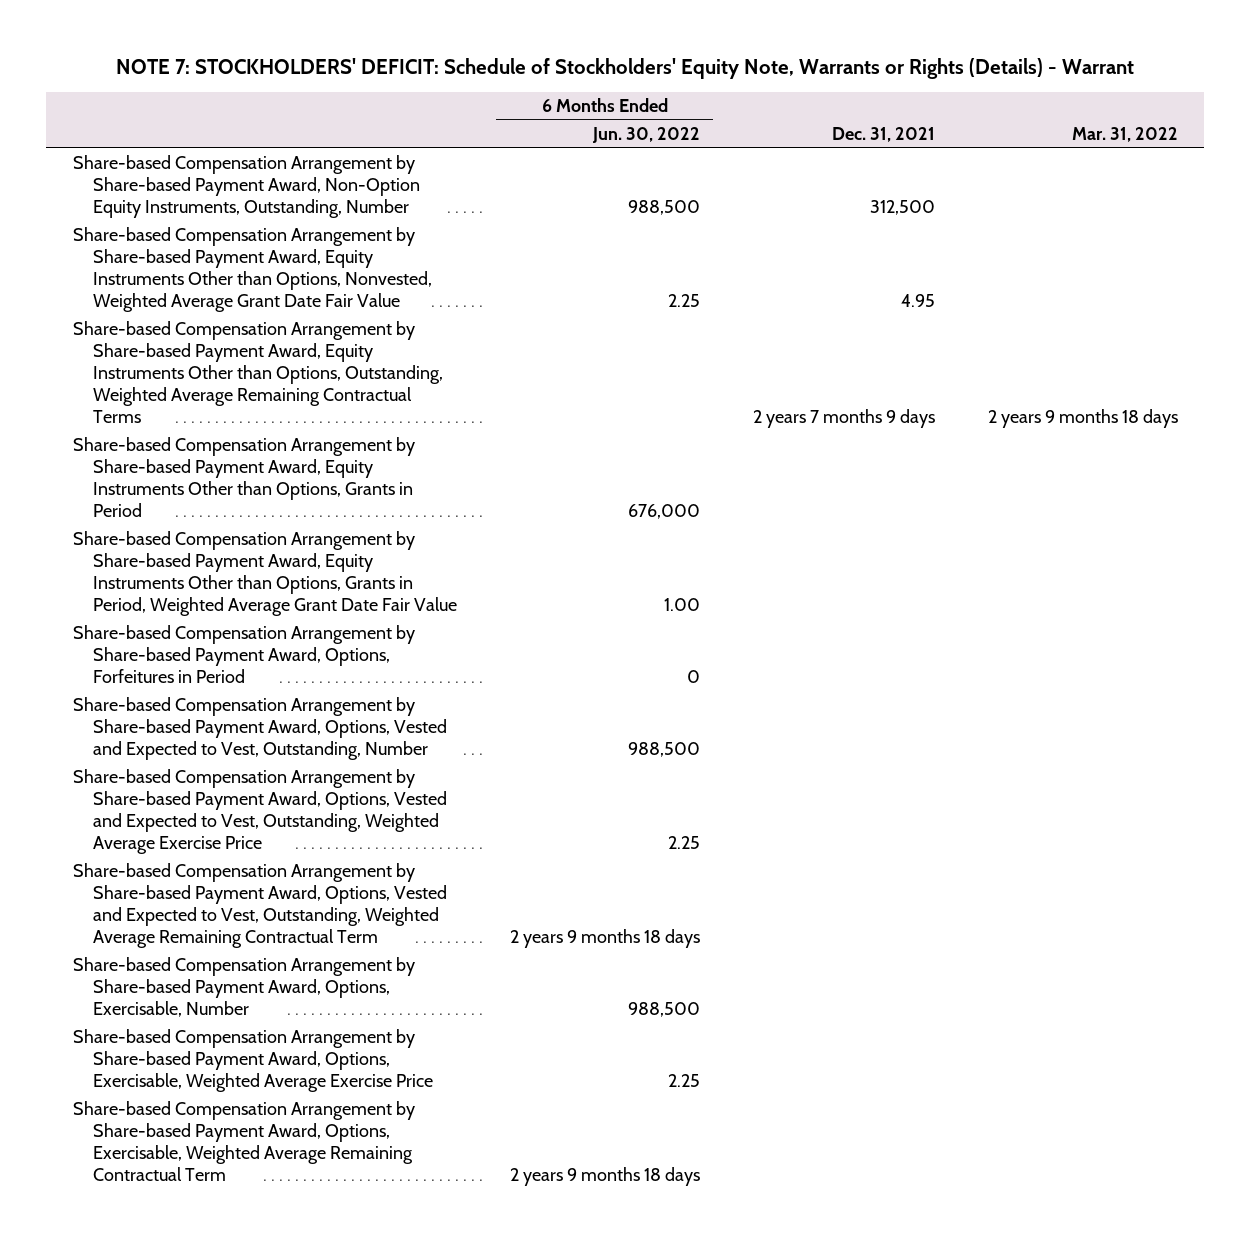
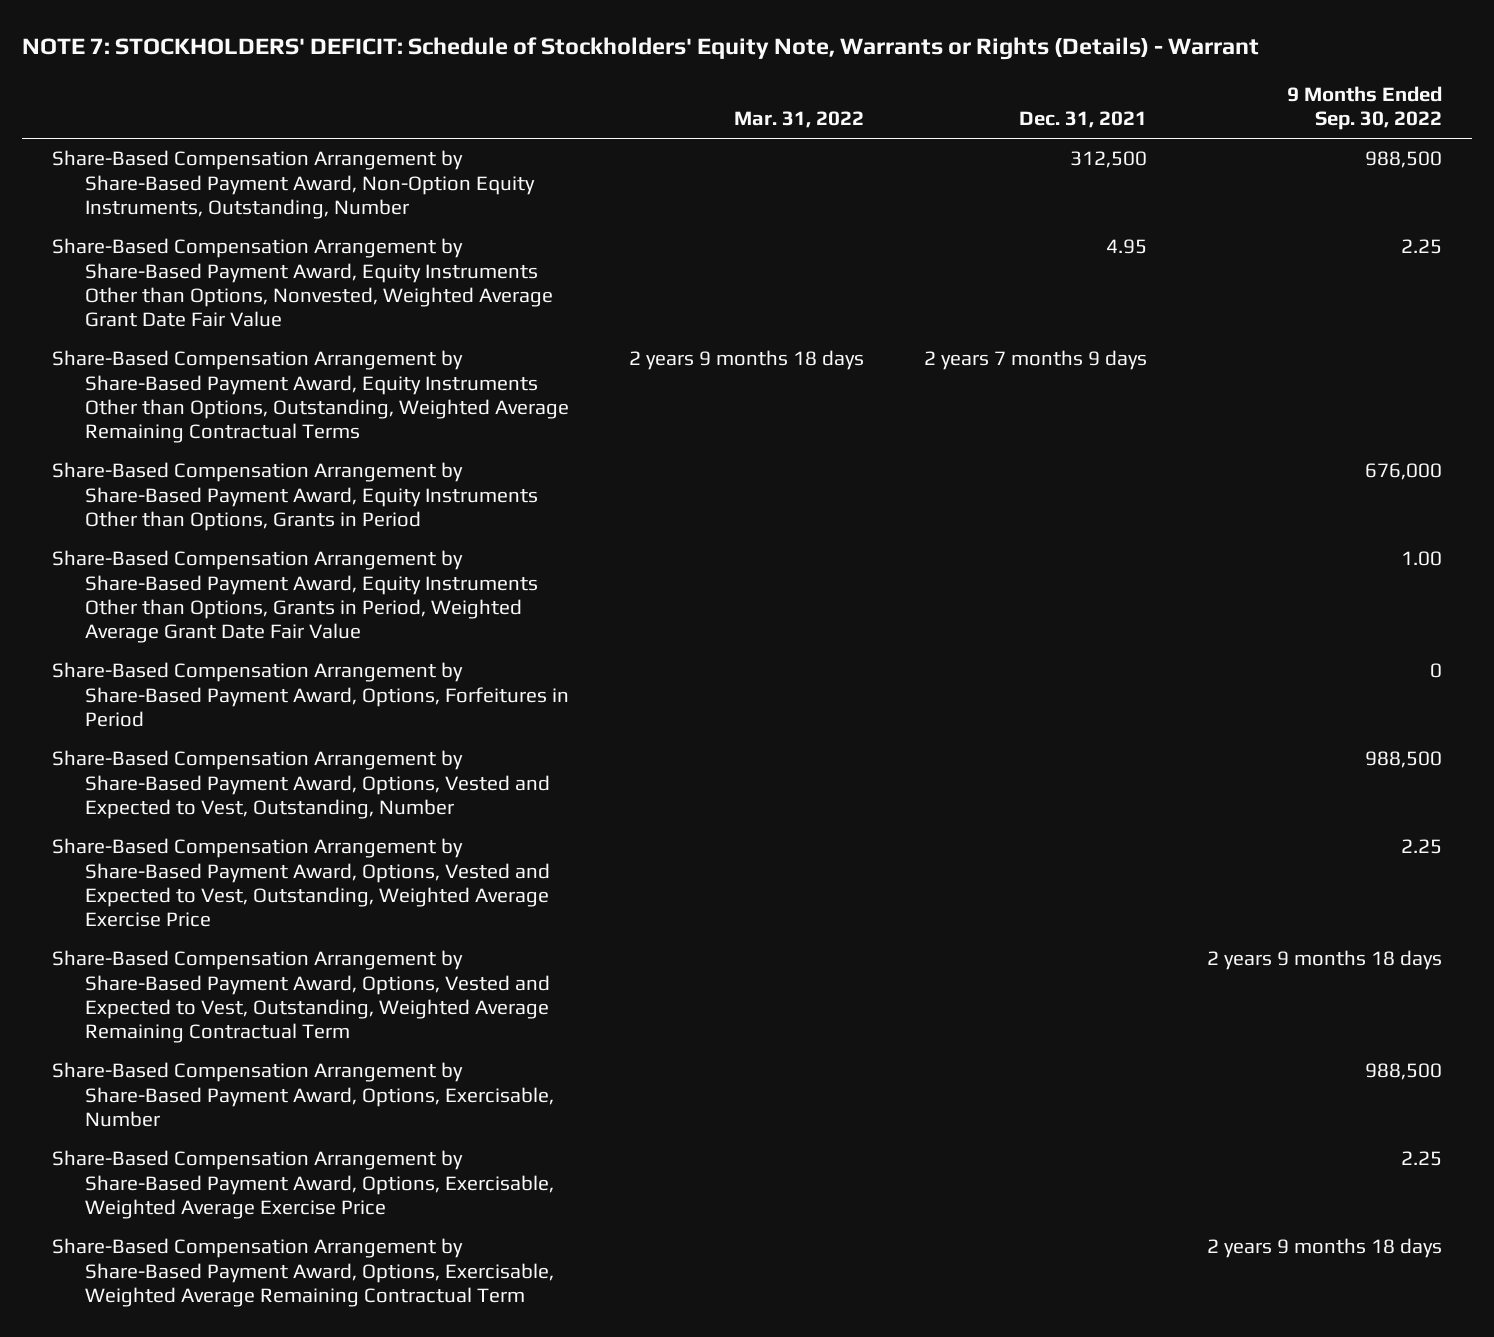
- | 6 Months Ended Jun. 30, 2022 | Dec. 31, 2021 | Mar. 31, 2022
+ | Mar. 31, 2022 | Dec. 31, 2021 | 9 Months Ended Sep. 30, 2022
- Share-based Compensation Arrangement by Share-based Payment Award, Non-Option Equity Instruments, Outstanding, Number | 988,500 | 312,500 |
- Share-based Compensation Arrangement by Share-based Payment Award, Equity Instruments Other than Options, Nonvested, Weighted Average Grant Date Fair Value | 2.25 | 4.95 |
- Share-based Compensation Arrangement by Share-based Payment Award, Equity Instruments Other than Options, Outstanding, Weighted Average Remaining Contractual Terms | | 2 years 7 months 9 days | 2 years 9 months 18 days
- Share-based Compensation Arrangement by Share-based Payment Award, Equity Instruments Other than Options, Grants in Period | 676,000 | |
- Share-based Compensation Arrangement by Share-based Payment Award, Equity Instruments Other than Options, Grants in Period, Weighted Average Grant Date Fair Value | 1.00 | |
- Share-based Compensation Arrangement by Share-based Payment Award, Options, Forfeitures in Period | 0 | |
- Share-based Compensation Arrangement by Share-based Payment Award, Options, Vested and Expected to Vest, Outstanding, Number | 988,500 | |
- Share-based Compensation Arrangement by Share-based Payment Award, Options, Vested and Expected to Vest, Outstanding, Weighted Average Exercise Price | 2.25 | |
- Share-based Compensation Arrangement by Share-based Payment Award, Options, Vested and Expected to Vest, Outstanding, Weighted Average Remaining Contractual Term | 2 years 9 months 18 days | |
- Share-based Compensation Arrangement by Share-based Payment Award, Options, Exercisable, Number | 988,500 | |
- Share-based Compensation Arrangement by Share-based Payment Award, Options, Exercisable, Weighted Average Exercise Price | 2.25 | |
- Share-based Compensation Arrangement by Share-based Payment Award, Options, Exercisable, Weighted Average Remaining Contractual Term | 2 years 9 months 18 days | |
+ Share-Based Compensation Arrangement by Share-Based Payment Award, Non-Option Equity Instruments, Outstanding, Number | | 312,500 | 988,500
+ Share-Based Compensation Arrangement by Share-Based Payment Award, Equity Instruments Other than Options, Nonvested, Weighted Average Grant Date Fair Value | | 4.95 | 2.25
+ Share-Based Compensation Arrangement by Share-Based Payment Award, Equity Instruments Other than Options, Outstanding, Weighted Average Remaining Contractual Terms | 2 years 9 months 18 days | 2 years 7 months 9 days |
+ Share-Based Compensation Arrangement by Share-Based Payment Award, Equity Instruments Other than Options, Grants in Period | | | 676,000
+ Share-Based Compensation Arrangement by Share-Based Payment Award, Equity Instruments Other than Options, Grants in Period, Weighted Average Grant Date Fair Value | | | 1.00
+ Share-Based Compensation Arrangement by Share-Based Payment Award, Options, Forfeitures in Period | | | 0
+ Share-Based Compensation Arrangement by Share-Based Payment Award, Options, Vested and Expected to Vest, Outstanding, Number | | | 988,500
+ Share-Based Compensation Arrangement by Share-Based Payment Award, Options, Vested and Expected to Vest, Outstanding, Weighted Average Exercise Price | | | 2.25
+ Share-Based Compensation Arrangement by Share-Based Payment Award, Options, Vested and Expected to Vest, Outstanding, Weighted Average Remaining Contractual Term | | | 2 years 9 months 18 days
+ Share-Based Compensation Arrangement by Share-Based Payment Award, Options, Exercisable, Number | | | 988,500
+ Share-Based Compensation Arrangement by Share-Based Payment Award, Options, Exercisable, Weighted Average Exercise Price | | | 2.25
+ Share-Based Compensation Arrangement by Share-Based Payment Award, Options, Exercisable, Weighted Average Remaining Contractual Term | | | 2 years 9 months 18 days

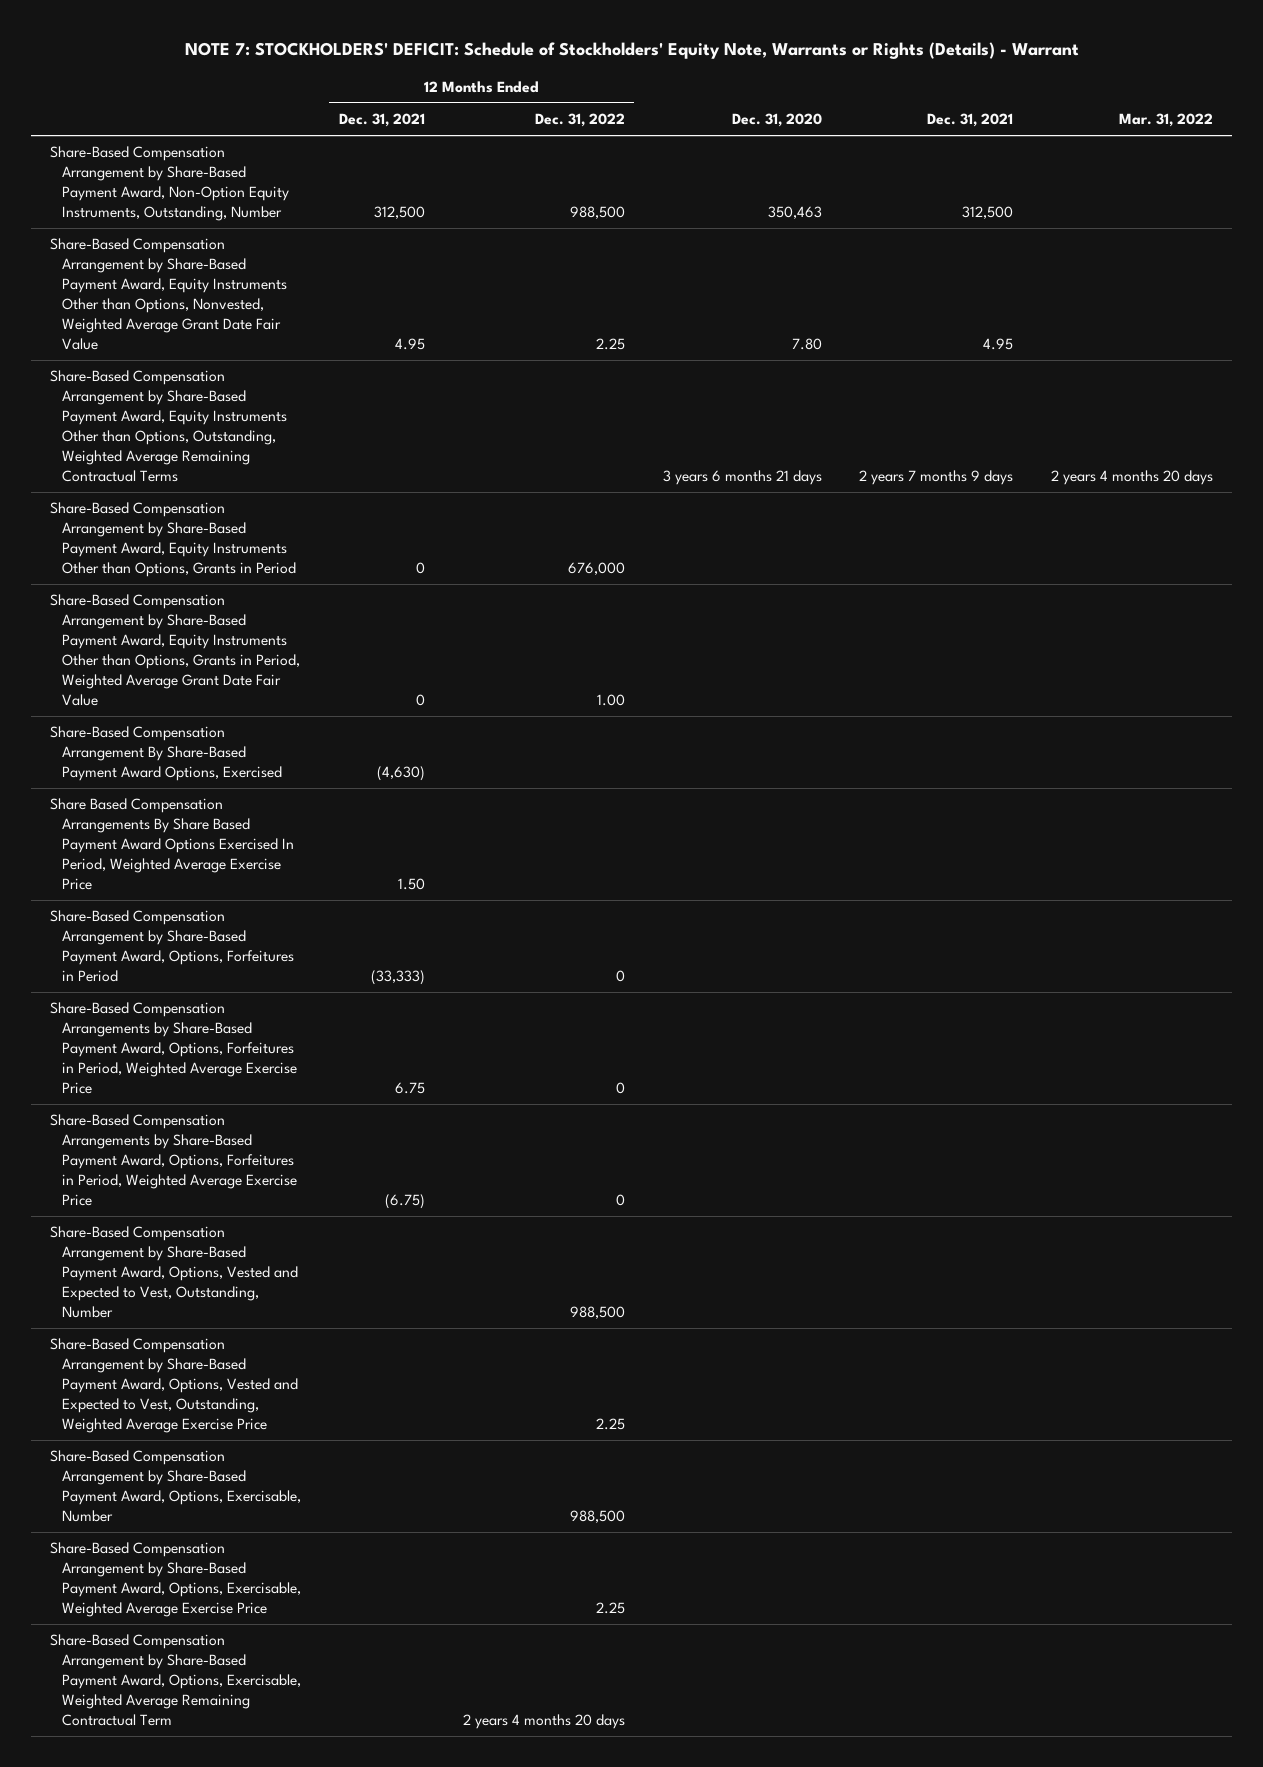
- | Mar. 31, 2022 | Dec. 31, 2021 | 9 Months Ended Sep. 30, 2022
+ | 12 Months Ended Dec. 31, 2021 | 12 Months Ended Dec. 31, 2022 | Dec. 31, 2020 | Dec. 31, 2021 | Mar. 31, 2022
- Share-Based Compensation Arrangement by Share-Based Payment Award, Equity Instruments Other than Options, Outstanding, Weighted Average Remaining Contractual Terms | 2 years 9 months 18 days | 2 years 7 months 9 days |
+ Share-Based Compensation Arrangement by Share-Based Payment Award, Equity Instruments Other than Options, Outstanding, Weighted Average Remaining Contractual Terms | | | 3 years 6 months 21 days | 2 years 7 months 9 days | 2 years 4 months 20 days
+ Share-Based Compensation Arrangement By Share-Based Payment Award Options, Exercised | (4,630) | | | |
+ Share Based Compensation Arrangements By Share Based Payment Award Options Exercised In Period, Weighted Average Exercise Price | 1.50 | | | |
+ Share-Based Compensation Arrangements by Share-Based Payment Award, Options, Forfeitures in Period, Weighted Average Exercise Price | 6.75 | 0 | | |
+ Share-Based Compensation Arrangements by Share-Based Payment Award, Options, Forfeitures in Period, Weighted Average Exercise Price | (6.75) | 0 | | |
- Share-Based Compensation Arrangement by Share-Based Payment Award, Options, Vested and Expected to Vest, Outstanding, Weighted Average Remaining Contractual Term | | | 2 years 9 months 18 days

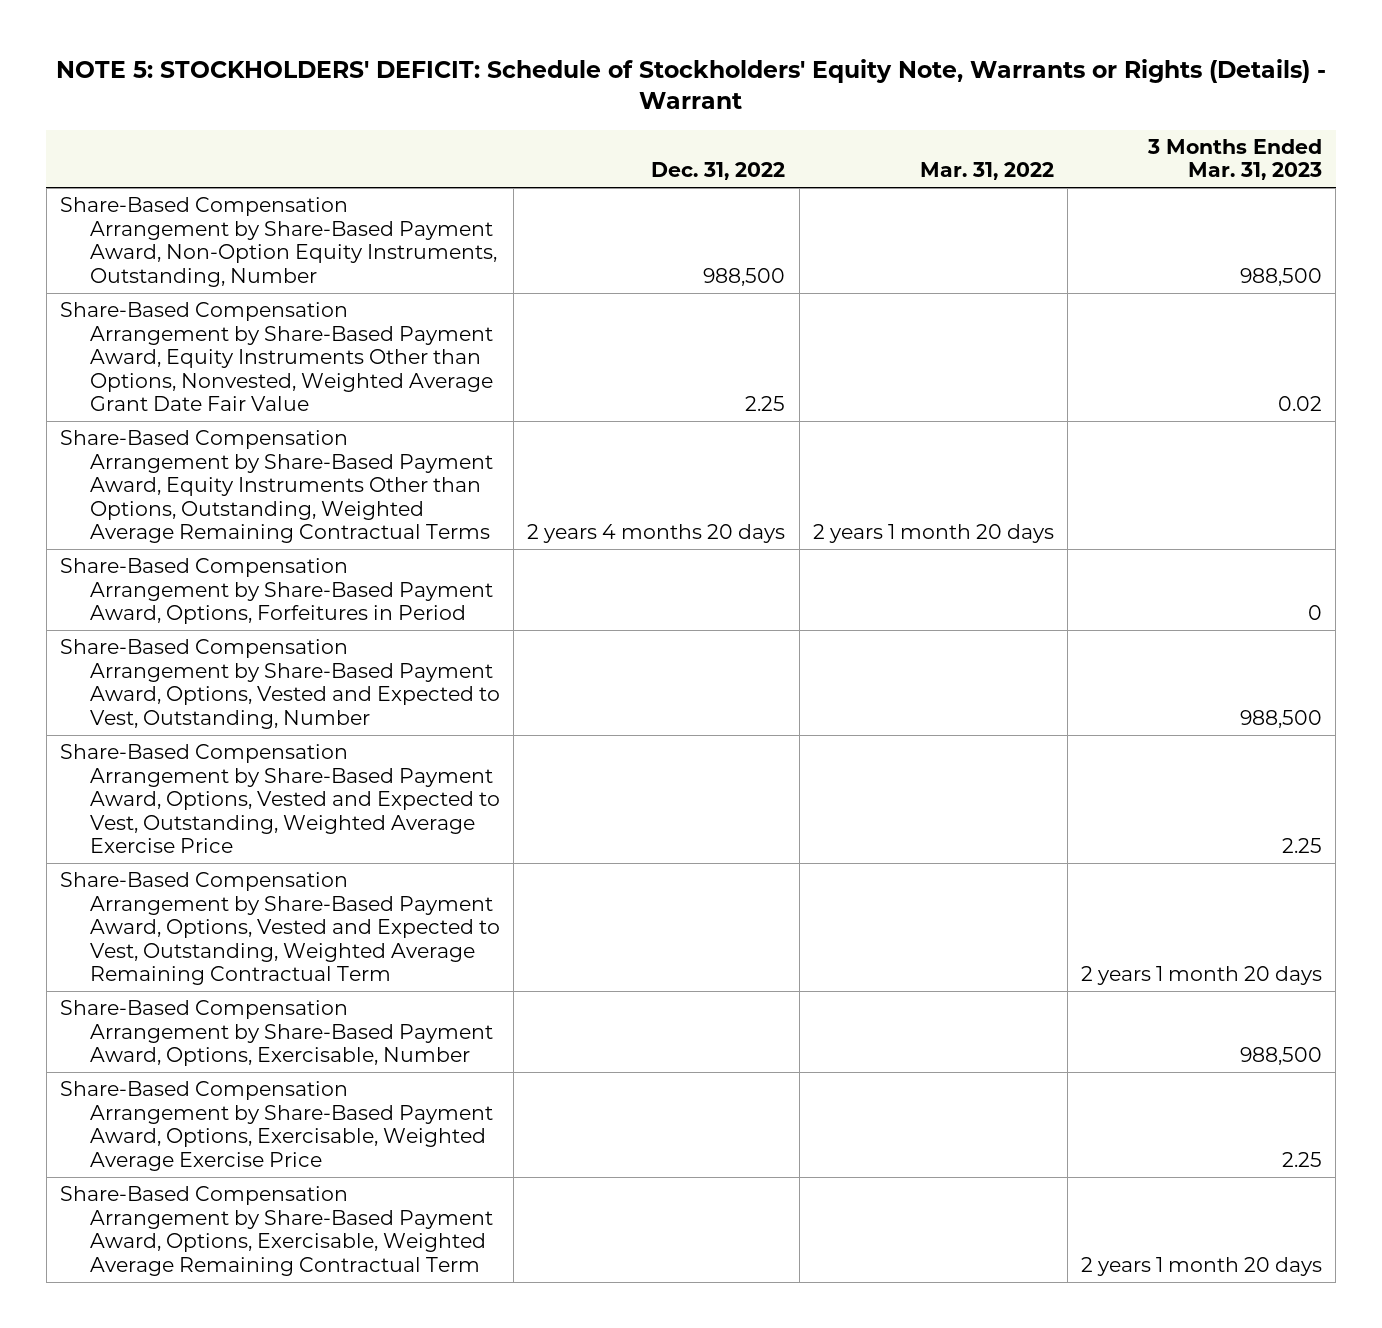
- NOTE 7: STOCKHOLDERS' DEFICIT: Schedule of Stockholders' Equity Note, Warrants or Rights (Details) - Warrant
+ NOTE 5: STOCKHOLDERS' DEFICIT: Schedule of Stockholders' Equity Note, Warrants or Rights (Details) - Warrant
- | 12 Months Ended Dec. 31, 2021 | 12 Months Ended Dec. 31, 2022 | Dec. 31, 2020 | Dec. 31, 2021 | Mar. 31, 2022
+ | Dec. 31, 2022 | Mar. 31, 2022 | 3 Months Ended Mar. 31, 2023
- Share-Based Compensation Arrangement by Share-Based Payment Award, Equity Instruments Other than Options, Outstanding, Weighted Average Remaining Contractual Terms | | | 3 years 6 months 21 days | 2 years 7 months 9 days | 2 years 4 months 20 days
- Share-Based Compensation Arrangement by Share-Based Payment Award, Equity Instruments Other than Options, Grants in Period | 0 | 676,000 | | |
- Share-Based Compensation Arrangement by Share-Based Payment Award, Equity Instruments Other than Options, Grants in Period, Weighted Average Grant Date Fair Value | 0 | 1.00 | | |
- Share-Based Compensation Arrangement By Share-Based Payment Award Options, Exercised | (4,630) | | | |
- Share Based Compensation Arrangements By Share Based Payment Award Options Exercised In Period, Weighted Average Exercise Price | 1.50 | | | |
+ Share-Based Compensation Arrangement by Share-Based Payment Award, Equity Instruments Other than Options, Outstanding, Weighted Average Remaining Contractual Terms | 2 years 4 months 20 days | 2 years 1 month 20 days |
- Share-Based Compensation Arrangements by Share-Based Payment Award, Options, Forfeitures in Period, Weighted Average Exercise Price | 6.75 | 0 | | |
- Share-Based Compensation Arrangements by Share-Based Payment Award, Options, Forfeitures in Period, Weighted Average Exercise Price | (6.75) | 0 | | |
+ Share-Based Compensation Arrangement by Share-Based Payment Award, Options, Vested and Expected to Vest, Outstanding, Weighted Average Remaining Contractual Term | | | 2 years 1 month 20 days

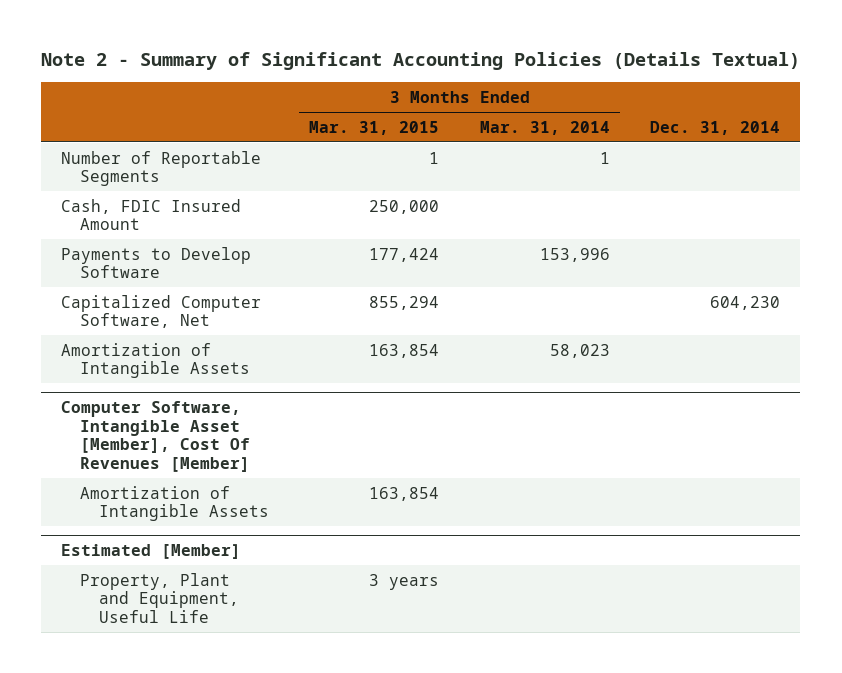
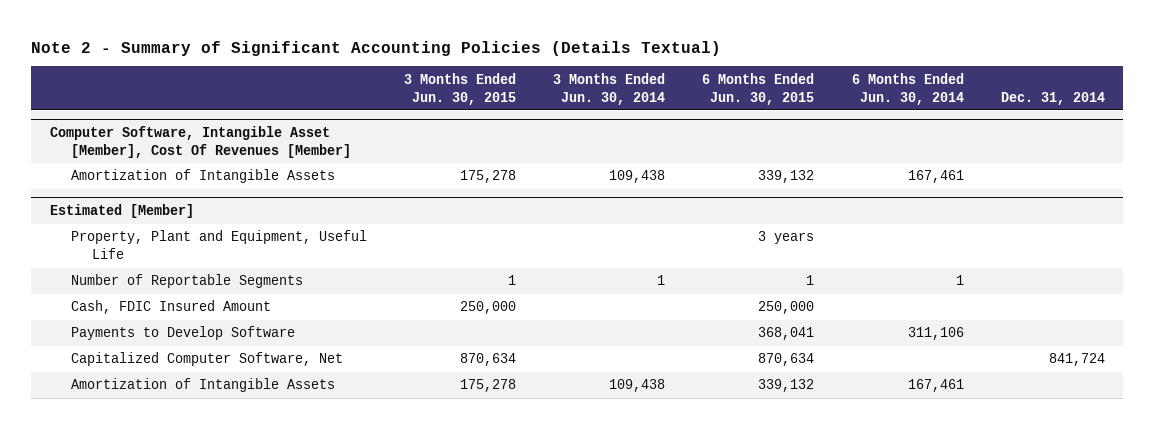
- | 3 Months Ended Mar. 31, 2015 | 3 Months Ended Mar. 31, 2014 | Dec. 31, 2014
+ | 3 Months Ended Jun. 30, 2015 | 3 Months Ended Jun. 30, 2014 | 6 Months Ended Jun. 30, 2015 | 6 Months Ended Jun. 30, 2014 | Dec. 31, 2014
- Number of Reportable Segments | 1 | 1 |
- Cash, FDIC Insured Amount | 250,000 | |
- Payments to Develop Software | 177,424 | 153,996 |
- Capitalized Computer Software, Net | 855,294 | | 604,230
- Amortization of Intangible Assets | 163,854 | 58,023 |
@ Estimated [Member]
+ Number of Reportable Segments | 1 | 1 | 1 | 1 |
+ Cash, FDIC Insured Amount | 250,000 | | 250,000 | |
+ Payments to Develop Software | | | 368,041 | 311,106 |
+ Capitalized Computer Software, Net | 870,634 | | 870,634 | | 841,724
+ Amortization of Intangible Assets | 175,278 | 109,438 | 339,132 | 167,461 |

